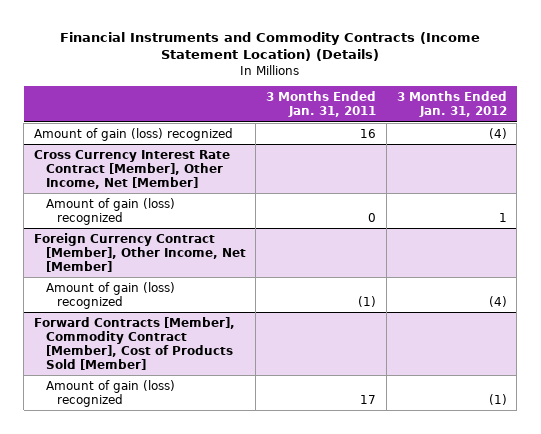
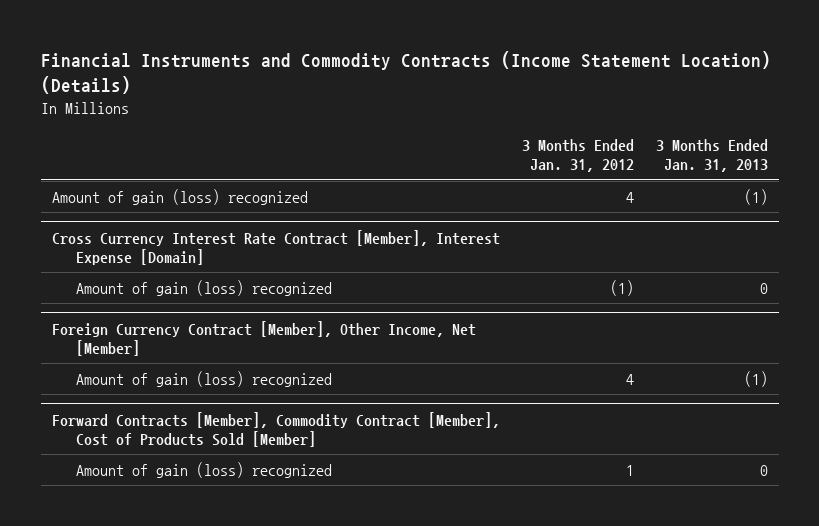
- | 3 Months Ended Jan. 31, 2011 | 3 Months Ended Jan. 31, 2012
+ | 3 Months Ended Jan. 31, 2012 | 3 Months Ended Jan. 31, 2013
- Amount of gain (loss) recognized | 16 | (4)
- Cross Currency Interest Rate Contract [Member], Other Income, Net [Member]
- Amount of gain (loss) recognized | 0 | 1
+ Amount of gain (loss) recognized | 4 | (1)
+ Cross Currency Interest Rate Contract [Member], Interest Expense [Domain]
+ Amount of gain (loss) recognized | (1) | 0
@ Foreign Currency Contract [Member], Other Income, Net [Member]
- Amount of gain (loss) recognized | (1) | (4)
+ Amount of gain (loss) recognized | 4 | (1)
@ Forward Contracts [Member], Commodity Contract [Member], Cost of Products Sold [Member]
- Amount of gain (loss) recognized | 17 | (1)
+ Amount of gain (loss) recognized | 1 | 0

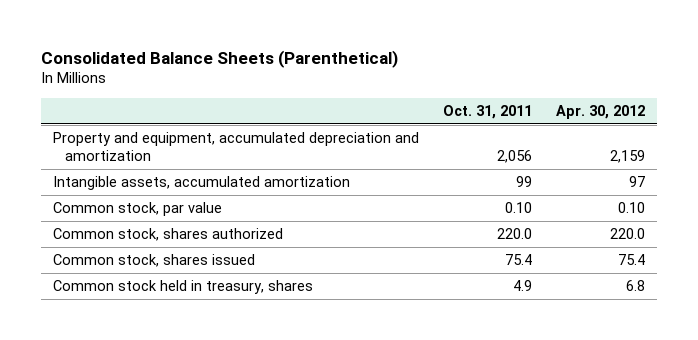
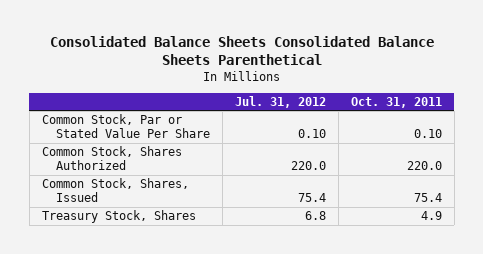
- Consolidated Balance Sheets (Parenthetical)
+ Consolidated Balance Sheets Consolidated Balance Sheets Parenthetical
- | Oct. 31, 2011 | Apr. 30, 2012
+ | Jul. 31, 2012 | Oct. 31, 2011
- Property and equipment, accumulated depreciation and amortization | 2,056 | 2,159
- Intangible assets, accumulated amortization | 99 | 97
- Common stock, par value | 0.10 | 0.10
- Common stock, shares authorized | 220.0 | 220.0
- Common stock, shares issued | 75.4 | 75.4
- Common stock held in treasury, shares | 4.9 | 6.8
+ Common Stock, Par or Stated Value Per Share | 0.10 | 0.10
+ Common Stock, Shares Authorized | 220.0 | 220.0
+ Common Stock, Shares, Issued | 75.4 | 75.4
+ Treasury Stock, Shares | 6.8 | 4.9

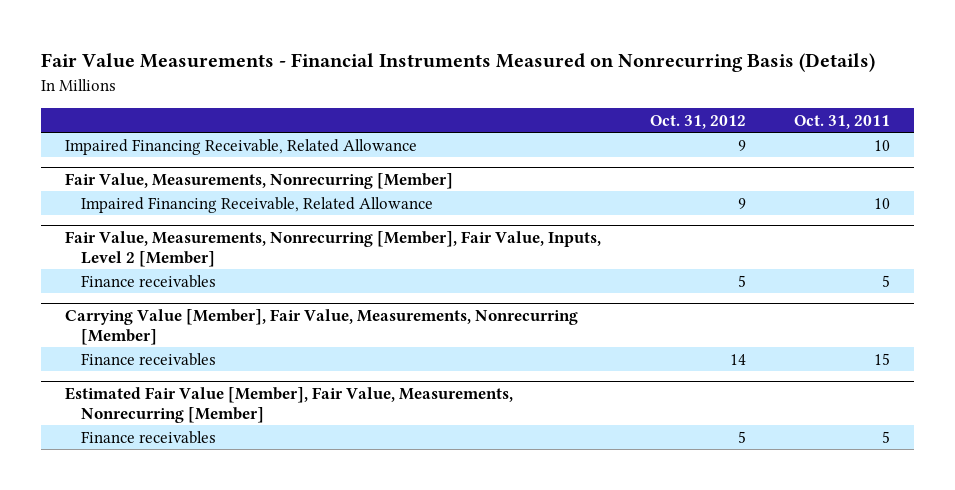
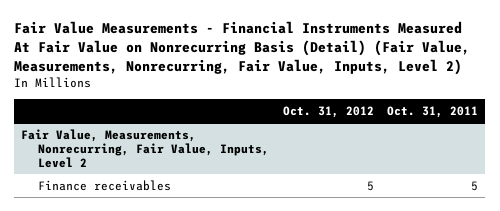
- Fair Value Measurements - Financial Instruments Measured on Nonrecurring Basis (Details)
+ Fair Value Measurements - Financial Instruments Measured At Fair Value on Nonrecurring Basis (Detail) (Fair Value, Measurements, Nonrecurring, Fair Value, Inputs, Level 2)
- Impaired Financing Receivable, Related Allowance | 9 | 10
- Fair Value, Measurements, Nonrecurring [Member]
- Impaired Financing Receivable, Related Allowance | 9 | 10
- Fair Value, Measurements, Nonrecurring [Member], Fair Value, Inputs, Level 2 [Member]
- Finance receivables | 5 | 5
- Carrying Value [Member], Fair Value, Measurements, Nonrecurring [Member]
- Finance receivables | 14 | 15
- Estimated Fair Value [Member], Fair Value, Measurements, Nonrecurring [Member]
+ Fair Value, Measurements, Nonrecurring, Fair Value, Inputs, Level 2

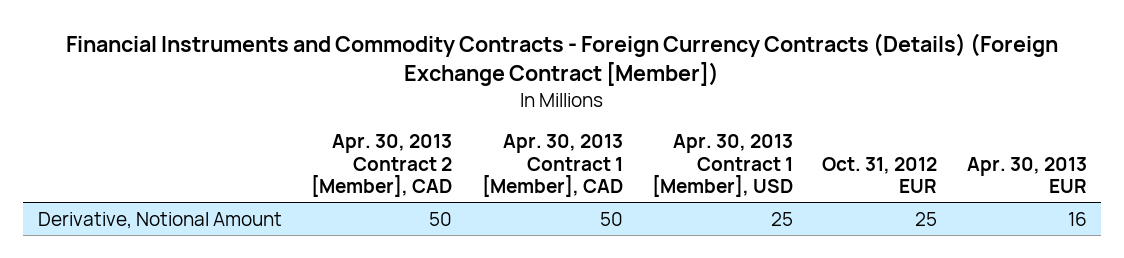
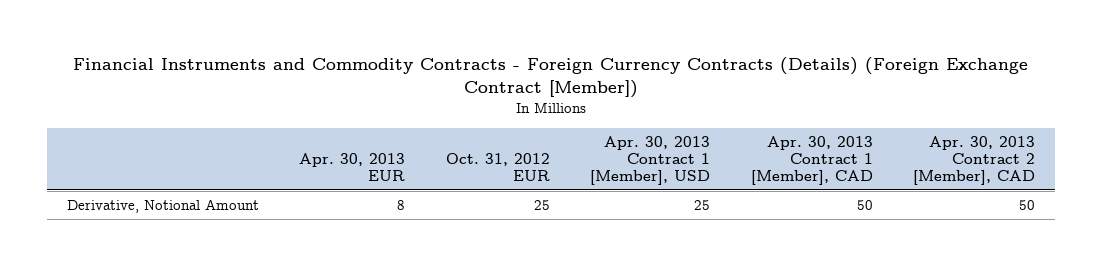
- | Apr. 30, 2013 Contract 2 [Member], CAD | Apr. 30, 2013 Contract 1 [Member], CAD | Apr. 30, 2013 Contract 1 [Member], USD | Oct. 31, 2012 EUR | Apr. 30, 2013 EUR
+ | Apr. 30, 2013 EUR | Oct. 31, 2012 EUR | Apr. 30, 2013 Contract 1 [Member], USD | Apr. 30, 2013 Contract 1 [Member], CAD | Apr. 30, 2013 Contract 2 [Member], CAD
- Derivative, Notional Amount | 50 | 50 | 25 | 25 | 16
+ Derivative, Notional Amount | 8 | 25 | 25 | 50 | 50

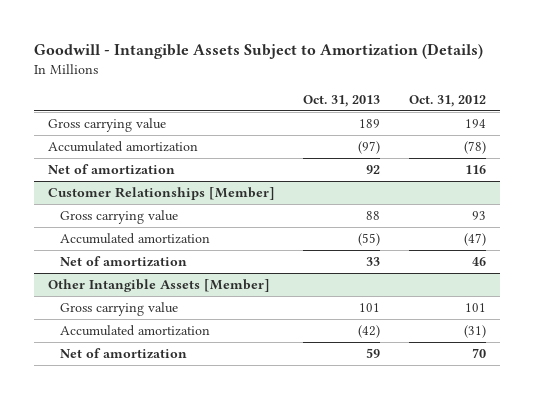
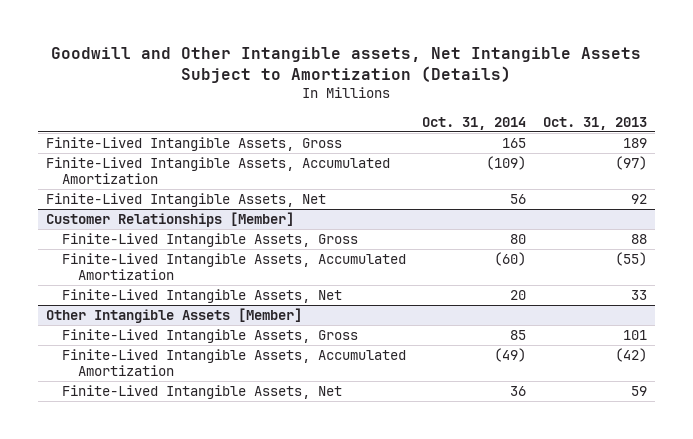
- Goodwill - Intangible Assets Subject to Amortization (Details)
+ Goodwill and Other Intangible assets, Net Intangible Assets Subject to Amortization (Details)
- | Oct. 31, 2013 | Oct. 31, 2012
+ | Oct. 31, 2014 | Oct. 31, 2013
- Gross carrying value | 189 | 194
- Accumulated amortization | (97) | (78)
- Net of amortization | 92 | 116
+ Finite-Lived Intangible Assets, Gross | 165 | 189
+ Finite-Lived Intangible Assets, Accumulated Amortization | (109) | (97)
+ Finite-Lived Intangible Assets, Net | 56 | 92
@ Customer Relationships [Member]
- Gross carrying value | 88 | 93
- Accumulated amortization | (55) | (47)
- Net of amortization | 33 | 46
+ Finite-Lived Intangible Assets, Gross | 80 | 88
+ Finite-Lived Intangible Assets, Accumulated Amortization | (60) | (55)
+ Finite-Lived Intangible Assets, Net | 20 | 33
@ Other Intangible Assets [Member]
- Gross carrying value | 101 | 101
- Accumulated amortization | (42) | (31)
- Net of amortization | 59 | 70
+ Finite-Lived Intangible Assets, Gross | 85 | 101
+ Finite-Lived Intangible Assets, Accumulated Amortization | (49) | (42)
+ Finite-Lived Intangible Assets, Net | 36 | 59

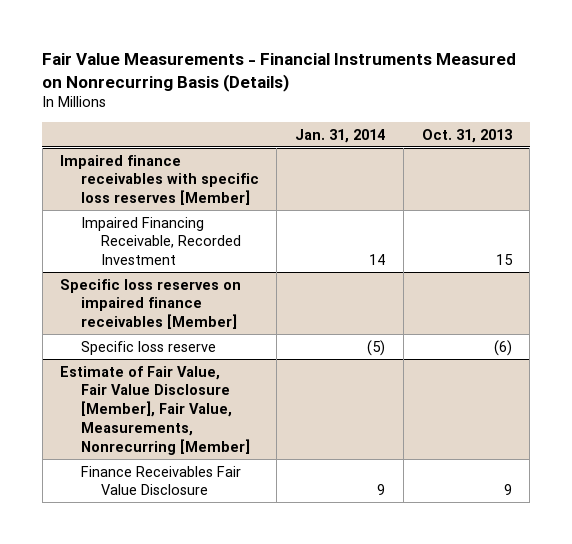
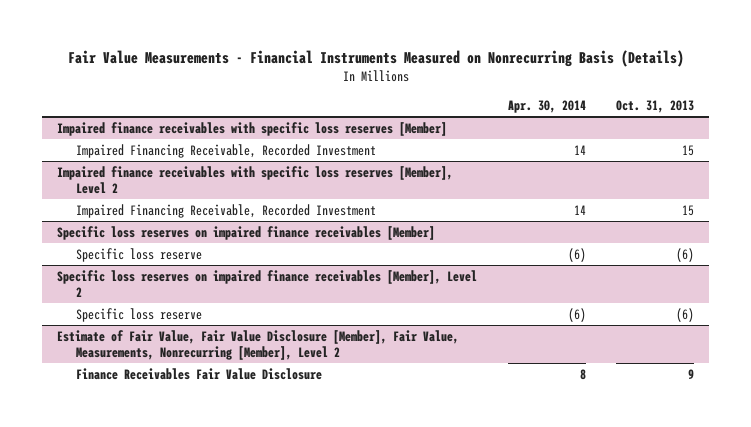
- | Jan. 31, 2014 | Oct. 31, 2013
+ | Apr. 30, 2014 | Oct. 31, 2013
+ Impaired finance receivables with specific loss reserves [Member], Level 2
+ Impaired Financing Receivable, Recorded Investment | 14 | 15
- Estimate of Fair Value, Fair Value Disclosure [Member], Fair Value, Measurements, Nonrecurring [Member]
+ Specific loss reserves on impaired finance receivables [Member], Level 2
+ Specific loss reserve | (6) | (6)
+ Estimate of Fair Value, Fair Value Disclosure [Member], Fair Value, Measurements, Nonrecurring [Member], Level 2

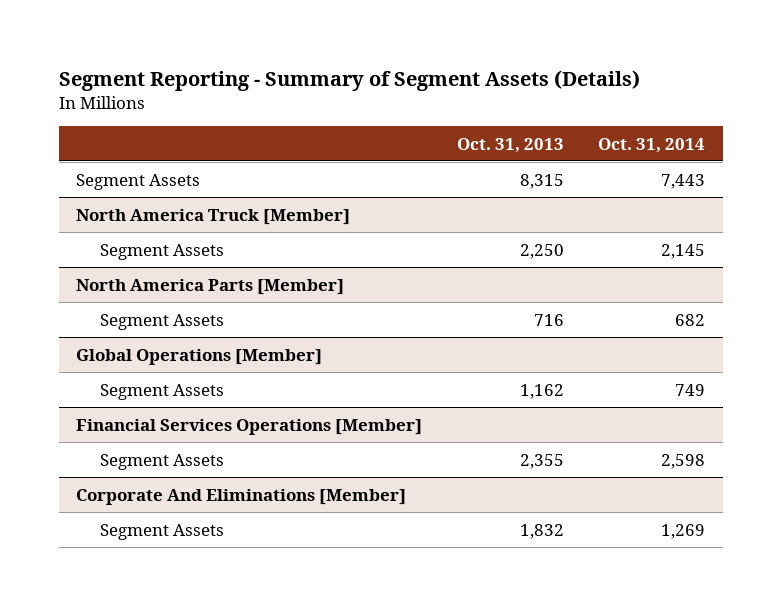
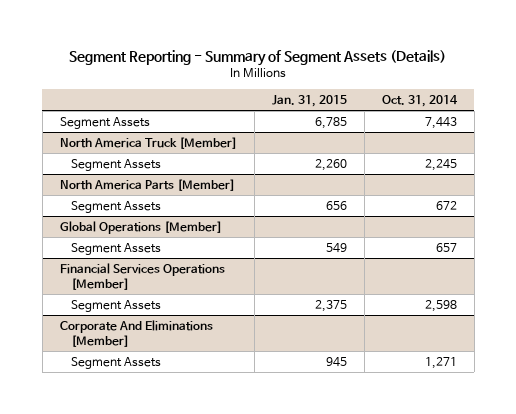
- | Oct. 31, 2013 | Oct. 31, 2014
+ | Jan. 31, 2015 | Oct. 31, 2014
@ North America Truck [Member]
- Segment Assets | 2,250 | 2,145
+ Segment Assets | 2,260 | 2,245
@ North America Parts [Member]
- Segment Assets | 716 | 682
+ Segment Assets | 656 | 672
@ Global Operations [Member]
- Segment Assets | 1,162 | 749
+ Segment Assets | 549 | 657
@ Corporate And Eliminations [Member]
- Segment Assets | 1,832 | 1,269
+ Segment Assets | 945 | 1,271

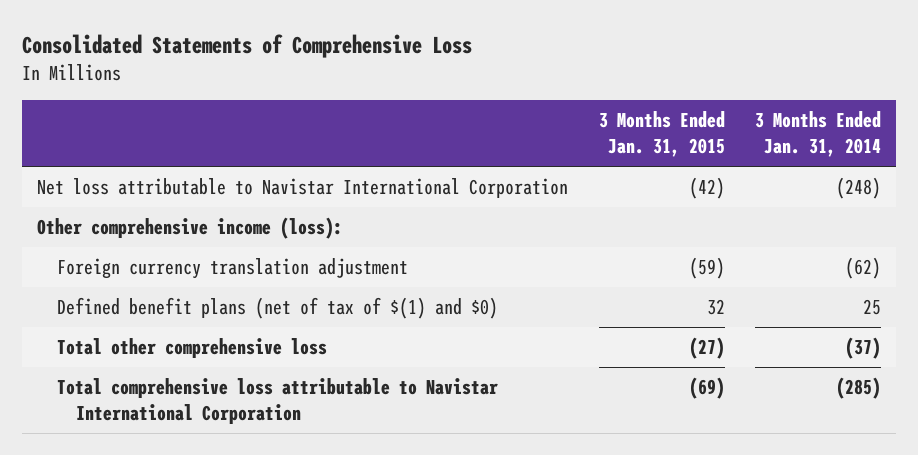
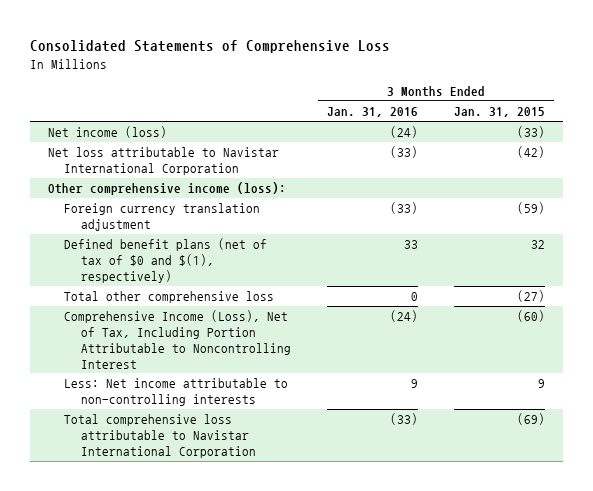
- | 3 Months Ended Jan. 31, 2015 | 3 Months Ended Jan. 31, 2014
+ | 3 Months Ended Jan. 31, 2016 | 3 Months Ended Jan. 31, 2015
+ Net income (loss) | (24) | (33)
- Defined benefit plans (net of tax of $(1) and $0) | 32 | 25
+ Defined benefit plans (net of tax of $0 and $(1), respectively) | 33 | 32
+ Comprehensive Income (Loss), Net of Tax, Including Portion Attributable to Noncontrolling Interest | (24) | (60)
+ Less: Net income attributable to non-controlling interests | 9 | 9

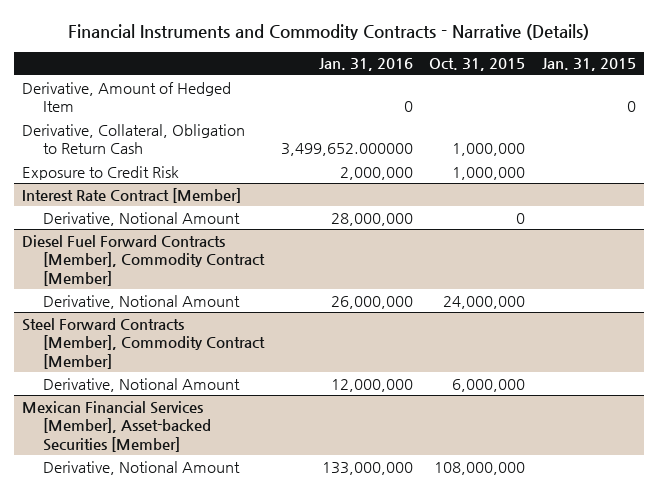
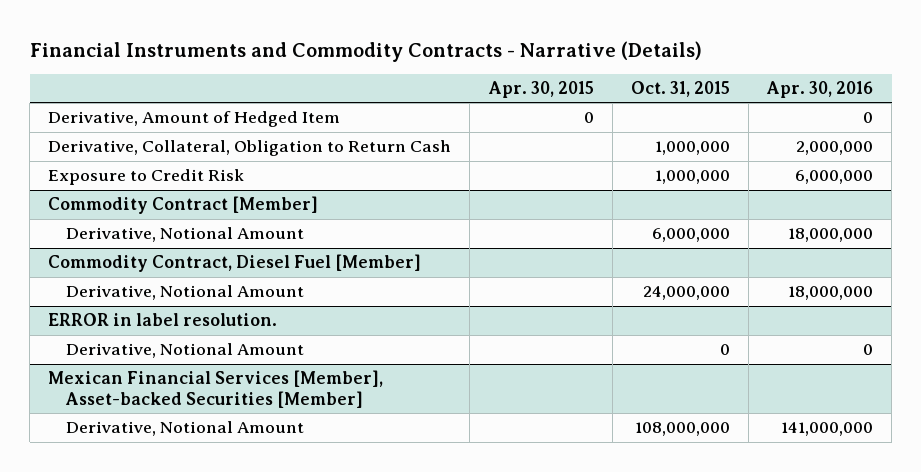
- | Jan. 31, 2016 | Oct. 31, 2015 | Jan. 31, 2015
+ | Apr. 30, 2015 | Oct. 31, 2015 | Apr. 30, 2016
- Interest Rate Contract [Member]
- Derivative, Notional Amount | 28,000,000 | 0 |
- Diesel Fuel Forward Contracts [Member], Commodity Contract [Member]
- Derivative, Notional Amount | 26,000,000 | 24,000,000 |
- Steel Forward Contracts [Member], Commodity Contract [Member]
+ Commodity Contract [Member]
+ Commodity Contract, Diesel Fuel [Member]
+ Derivative, Notional Amount | | 24,000,000 | 18,000,000
+ ERROR in label resolution.
+ Derivative, Notional Amount | | 0 | 0

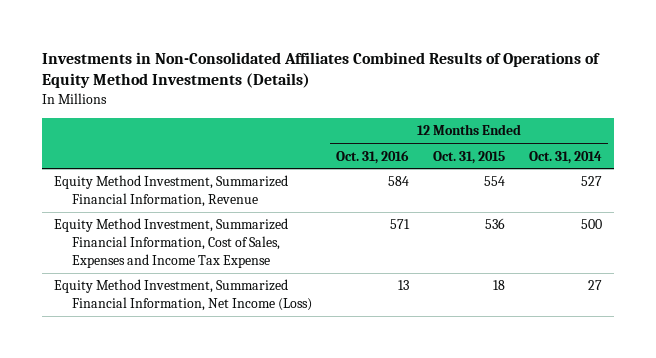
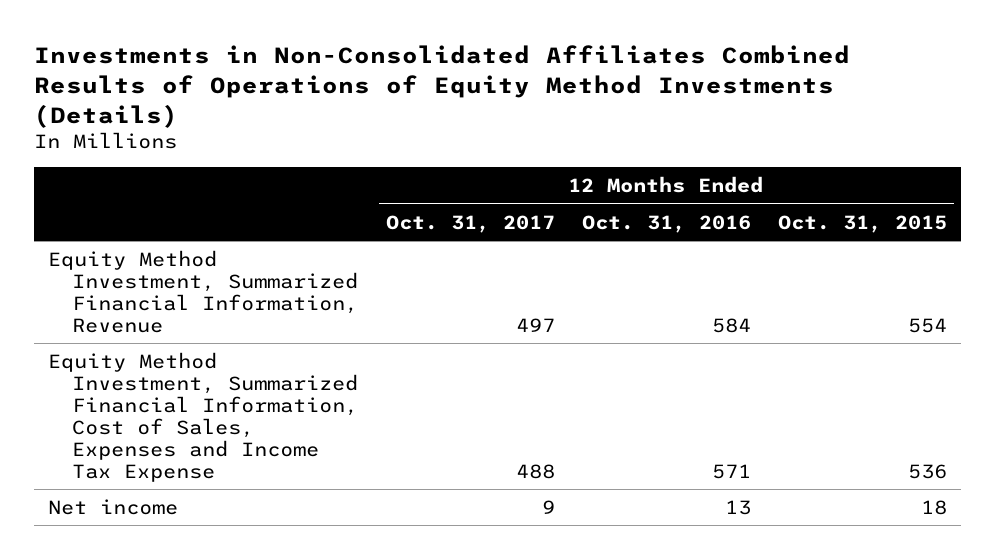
- | 12 Months Ended Oct. 31, 2016 | 12 Months Ended Oct. 31, 2015 | 12 Months Ended Oct. 31, 2014
+ | 12 Months Ended Oct. 31, 2017 | 12 Months Ended Oct. 31, 2016 | 12 Months Ended Oct. 31, 2015
- Equity Method Investment, Summarized Financial Information, Net Income (Loss) | 13 | 18 | 27
+ Net income | 9 | 13 | 18

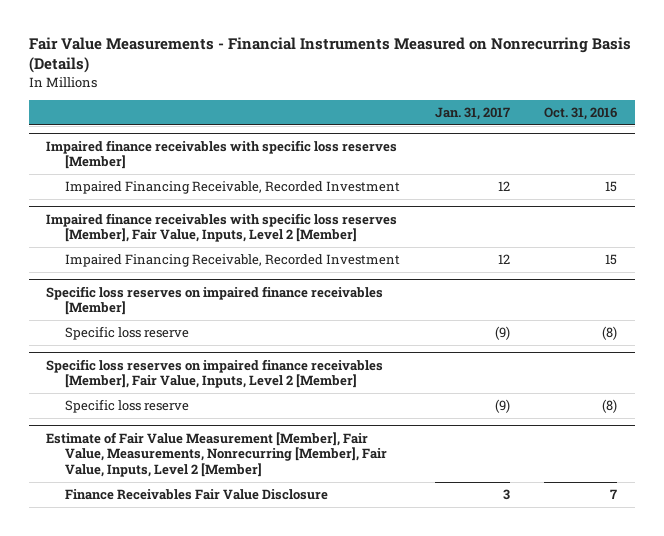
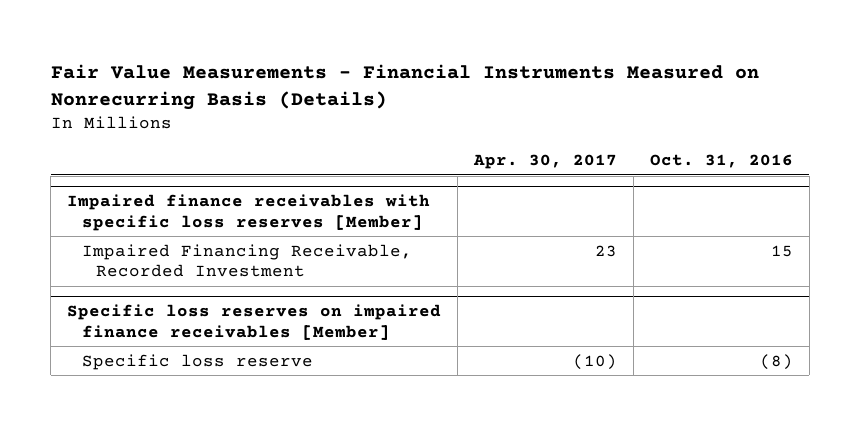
- | Jan. 31, 2017 | Oct. 31, 2016
+ | Apr. 30, 2017 | Oct. 31, 2016
- Impaired finance receivables with specific loss reserves [Member], Fair Value, Inputs, Level 2 [Member]
- Impaired Financing Receivable, Recorded Investment | 12 | 15
- Specific loss reserves on impaired finance receivables [Member], Fair Value, Inputs, Level 2 [Member]
- Specific loss reserve | (9) | (8)
- Estimate of Fair Value Measurement [Member], Fair Value, Measurements, Nonrecurring [Member], Fair Value, Inputs, Level 2 [Member]
- Finance Receivables Fair Value Disclosure | 3 | 7

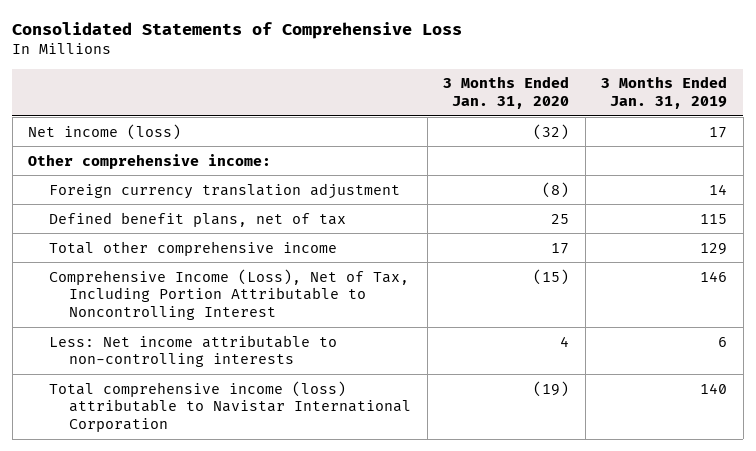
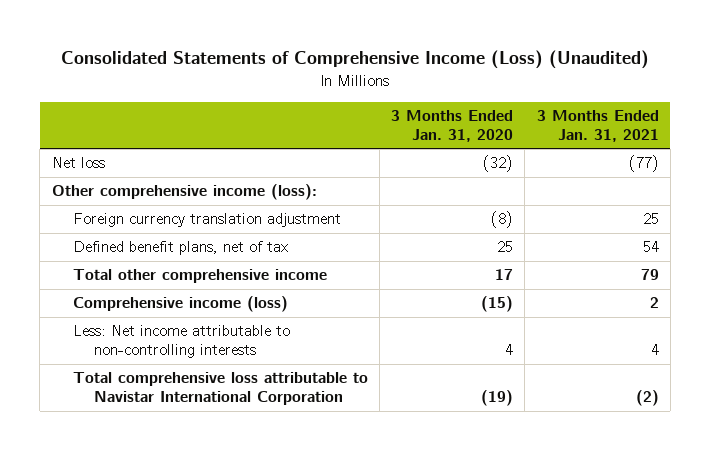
- Consolidated Statements of Comprehensive Loss
+ Consolidated Statements of Comprehensive Income (Loss) (Unaudited)
- | 3 Months Ended Jan. 31, 2020 | 3 Months Ended Jan. 31, 2019
+ | 3 Months Ended Jan. 31, 2020 | 3 Months Ended Jan. 31, 2021
- Net income (loss) | (32) | 17
- Other comprehensive income:
+ Net loss | (32) | (77)
+ Other comprehensive income (loss):
- Comprehensive Income (Loss), Net of Tax, Including Portion Attributable to Noncontrolling Interest | (15) | 146
+ Comprehensive income (loss) | (15) | 2
- Total comprehensive income (loss) attributable to Navistar International Corporation | (19) | 140
+ Total comprehensive loss attributable to Navistar International Corporation | (19) | (2)

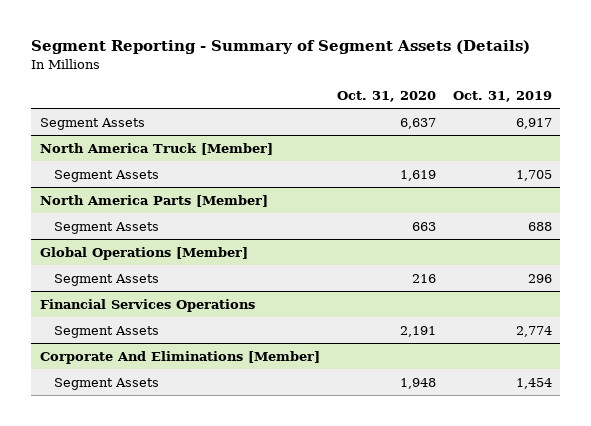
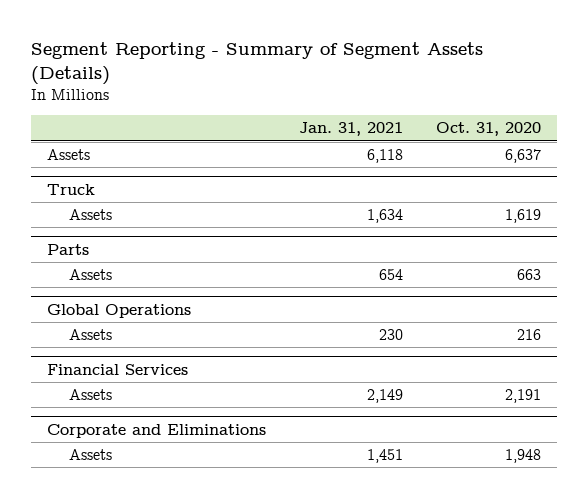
- | Oct. 31, 2020 | Oct. 31, 2019
+ | Jan. 31, 2021 | Oct. 31, 2020
- Segment Assets | 6,637 | 6,917
- North America Truck [Member]
- Segment Assets | 1,619 | 1,705
- North America Parts [Member]
- Segment Assets | 663 | 688
- Global Operations [Member]
- Segment Assets | 216 | 296
- Financial Services Operations
- Segment Assets | 2,191 | 2,774
- Corporate And Eliminations [Member]
- Segment Assets | 1,948 | 1,454
+ Assets | 6,118 | 6,637
+ Truck
+ Assets | 1,634 | 1,619
+ Parts
+ Assets | 654 | 663
+ Global Operations
+ Assets | 230 | 216
+ Financial Services
+ Assets | 2,149 | 2,191
+ Corporate and Eliminations
+ Assets | 1,451 | 1,948

